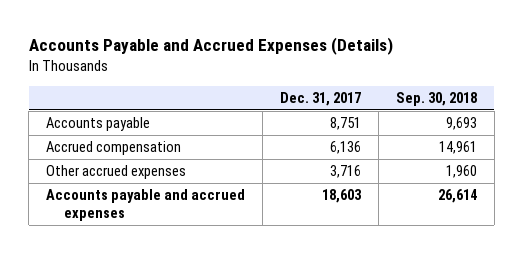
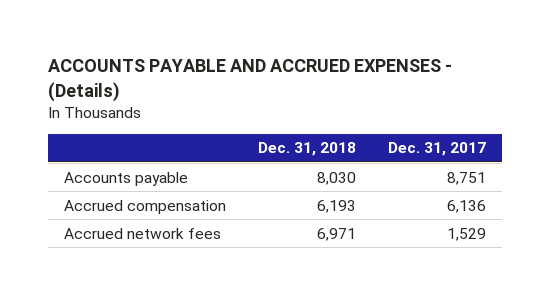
- Accounts Payable and Accrued Expenses (Details)
+ ACCOUNTS PAYABLE AND ACCRUED EXPENSES - (Details)
- | Dec. 31, 2017 | Sep. 30, 2018
+ | Dec. 31, 2018 | Dec. 31, 2017
- Other accrued expenses | 3,716 | 1,960
- Accounts payable and accrued expenses | 18,603 | 26,614
+ Accrued network fees | 6,971 | 1,529

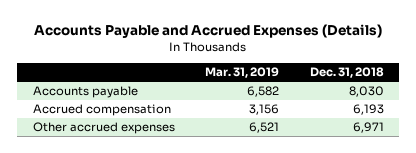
- ACCOUNTS PAYABLE AND ACCRUED EXPENSES - (Details)
+ Accounts Payable and Accrued Expenses (Details)
- | Dec. 31, 2018 | Dec. 31, 2017
+ | Mar. 31, 2019 | Dec. 31, 2018
- Accrued network fees | 6,971 | 1,529
+ Other accrued expenses | 6,521 | 6,971

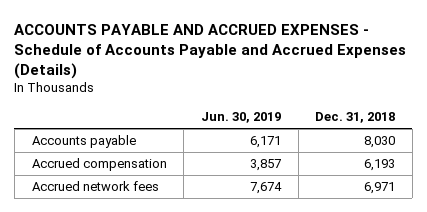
- Accounts Payable and Accrued Expenses (Details)
+ ACCOUNTS PAYABLE AND ACCRUED EXPENSES - Schedule of Accounts Payable and Accrued Expenses (Details)
- | Mar. 31, 2019 | Dec. 31, 2018
+ | Jun. 30, 2019 | Dec. 31, 2018
- Other accrued expenses | 6,521 | 6,971
+ Accrued network fees | 7,674 | 6,971

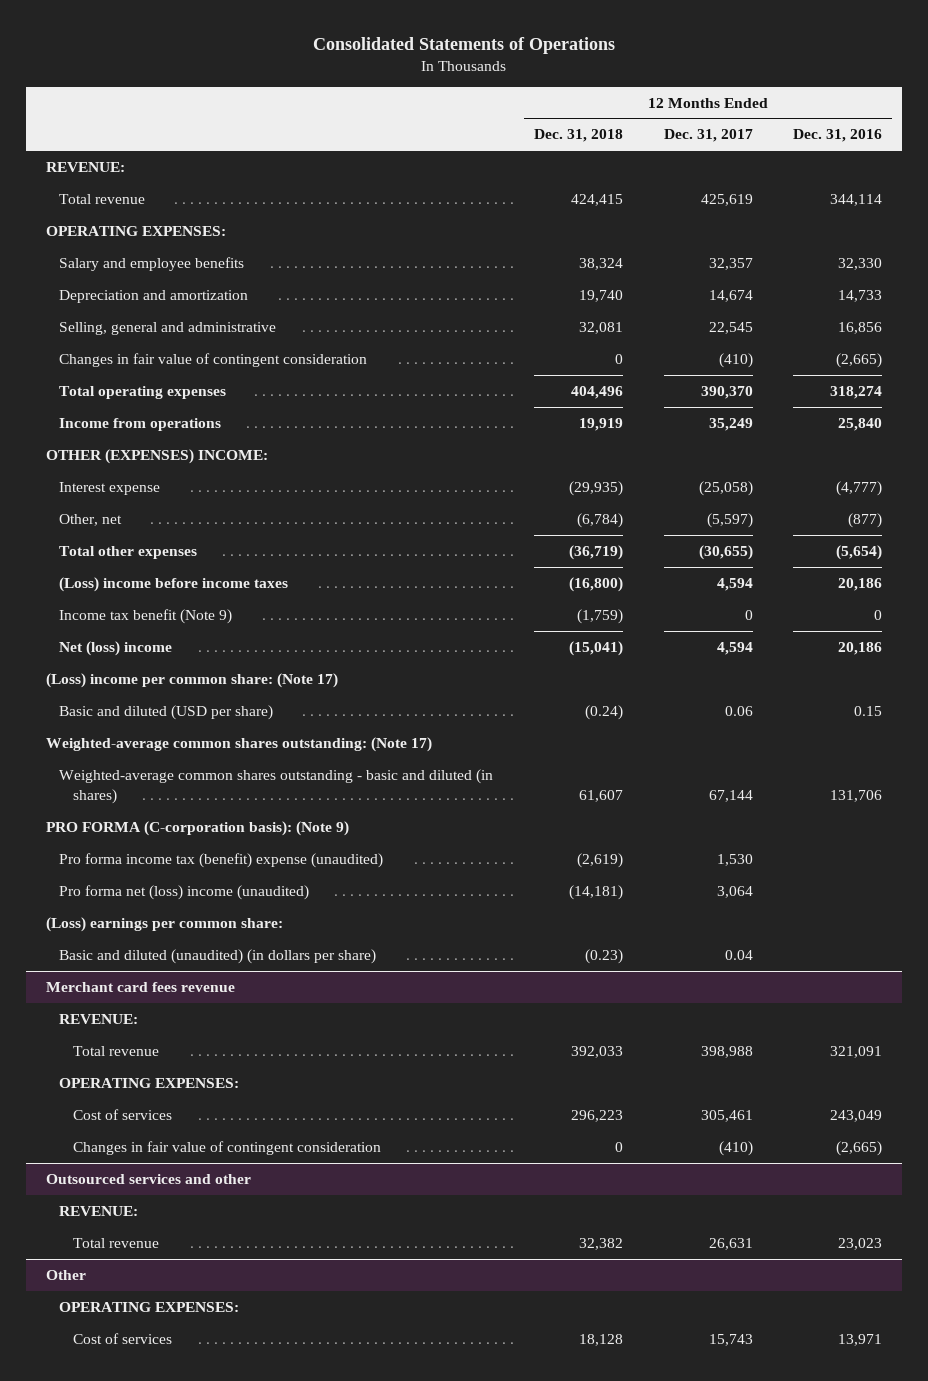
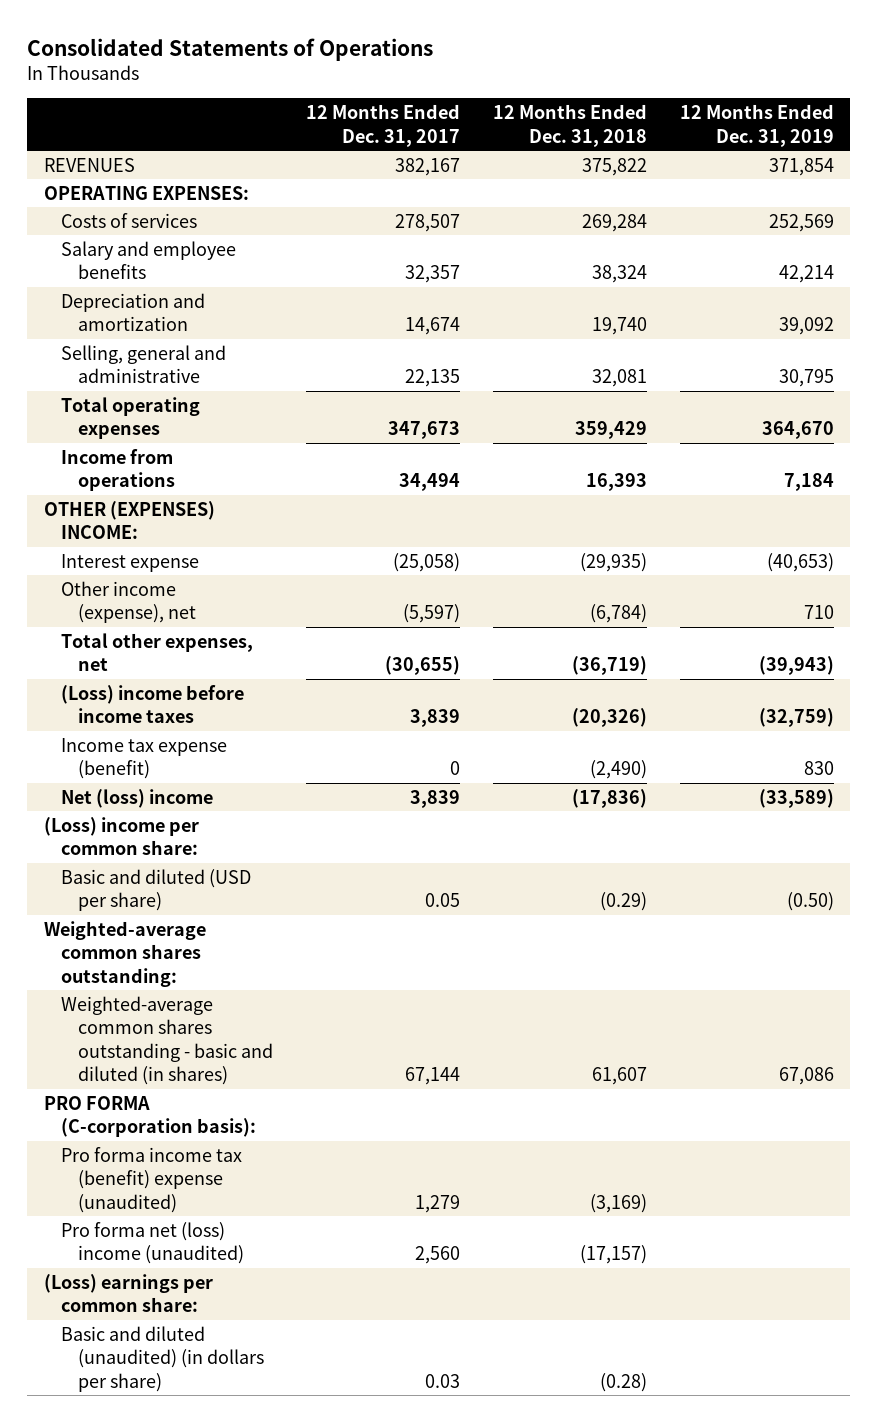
- | 12 Months Ended Dec. 31, 2018 | 12 Months Ended Dec. 31, 2017 | 12 Months Ended Dec. 31, 2016
+ | 12 Months Ended Dec. 31, 2017 | 12 Months Ended Dec. 31, 2018 | 12 Months Ended Dec. 31, 2019
- REVENUE:
- Total revenue | 424,415 | 425,619 | 344,114
+ REVENUES | 382,167 | 375,822 | 371,854
+ Costs of services | 278,507 | 269,284 | 252,569
- Selling, general and administrative | 32,081 | 22,545 | 16,856
- Changes in fair value of contingent consideration | 0 | (410) | (2,665)
- Total operating expenses | 404,496 | 390,370 | 318,274
- Income from operations | 19,919 | 35,249 | 25,840
+ Selling, general and administrative | 22,135 | 32,081 | 30,795
+ Total operating expenses | 347,673 | 359,429 | 364,670
+ Income from operations | 34,494 | 16,393 | 7,184
- Other, net | (6,784) | (5,597) | (877)
- Total other expenses | (36,719) | (30,655) | (5,654)
- (Loss) income before income taxes | (16,800) | 4,594 | 20,186
- Income tax benefit (Note 9) | (1,759) | 0 | 0
- Net (loss) income | (15,041) | 4,594 | 20,186
- (Loss) income per common share: (Note 17)
- Basic and diluted (USD per share) | (0.24) | 0.06 | 0.15
- Weighted-average common shares outstanding: (Note 17)
+ Other income (expense), net | (5,597) | (6,784) | 710
+ Total other expenses, net | (30,655) | (36,719) | (39,943)
+ (Loss) income before income taxes | 3,839 | (20,326) | (32,759)
+ Income tax expense (benefit) | 0 | (2,490) | 830
+ Net (loss) income | 3,839 | (17,836) | (33,589)
+ (Loss) income per common share:
+ Basic and diluted (USD per share) | 0.05 | (0.29) | (0.50)
+ Weighted-average common shares outstanding:
- PRO FORMA (C-corporation basis): (Note 9)
- Pro forma income tax (benefit) expense (unaudited) | (2,619) | 1,530 |
- Pro forma net (loss) income (unaudited) | (14,181) | 3,064 |
+ PRO FORMA (C-corporation basis):
+ Pro forma income tax (benefit) expense (unaudited) | 1,279 | (3,169) |
+ Pro forma net (loss) income (unaudited) | 2,560 | (17,157) |
- Basic and diluted (unaudited) (in dollars per share) | (0.23) | 0.04 |
- Merchant card fees revenue
- REVENUE:
- Total revenue | 392,033 | 398,988 | 321,091
- OPERATING EXPENSES:
- Cost of services | 296,223 | 305,461 | 243,049
- Changes in fair value of contingent consideration | 0 | (410) | (2,665)
- Outsourced services and other
- REVENUE:
- Total revenue | 32,382 | 26,631 | 23,023
- Other
- OPERATING EXPENSES:
- Cost of services | 18,128 | 15,743 | 13,971
+ Basic and diluted (unaudited) (in dollars per share) | 0.03 | (0.28) |

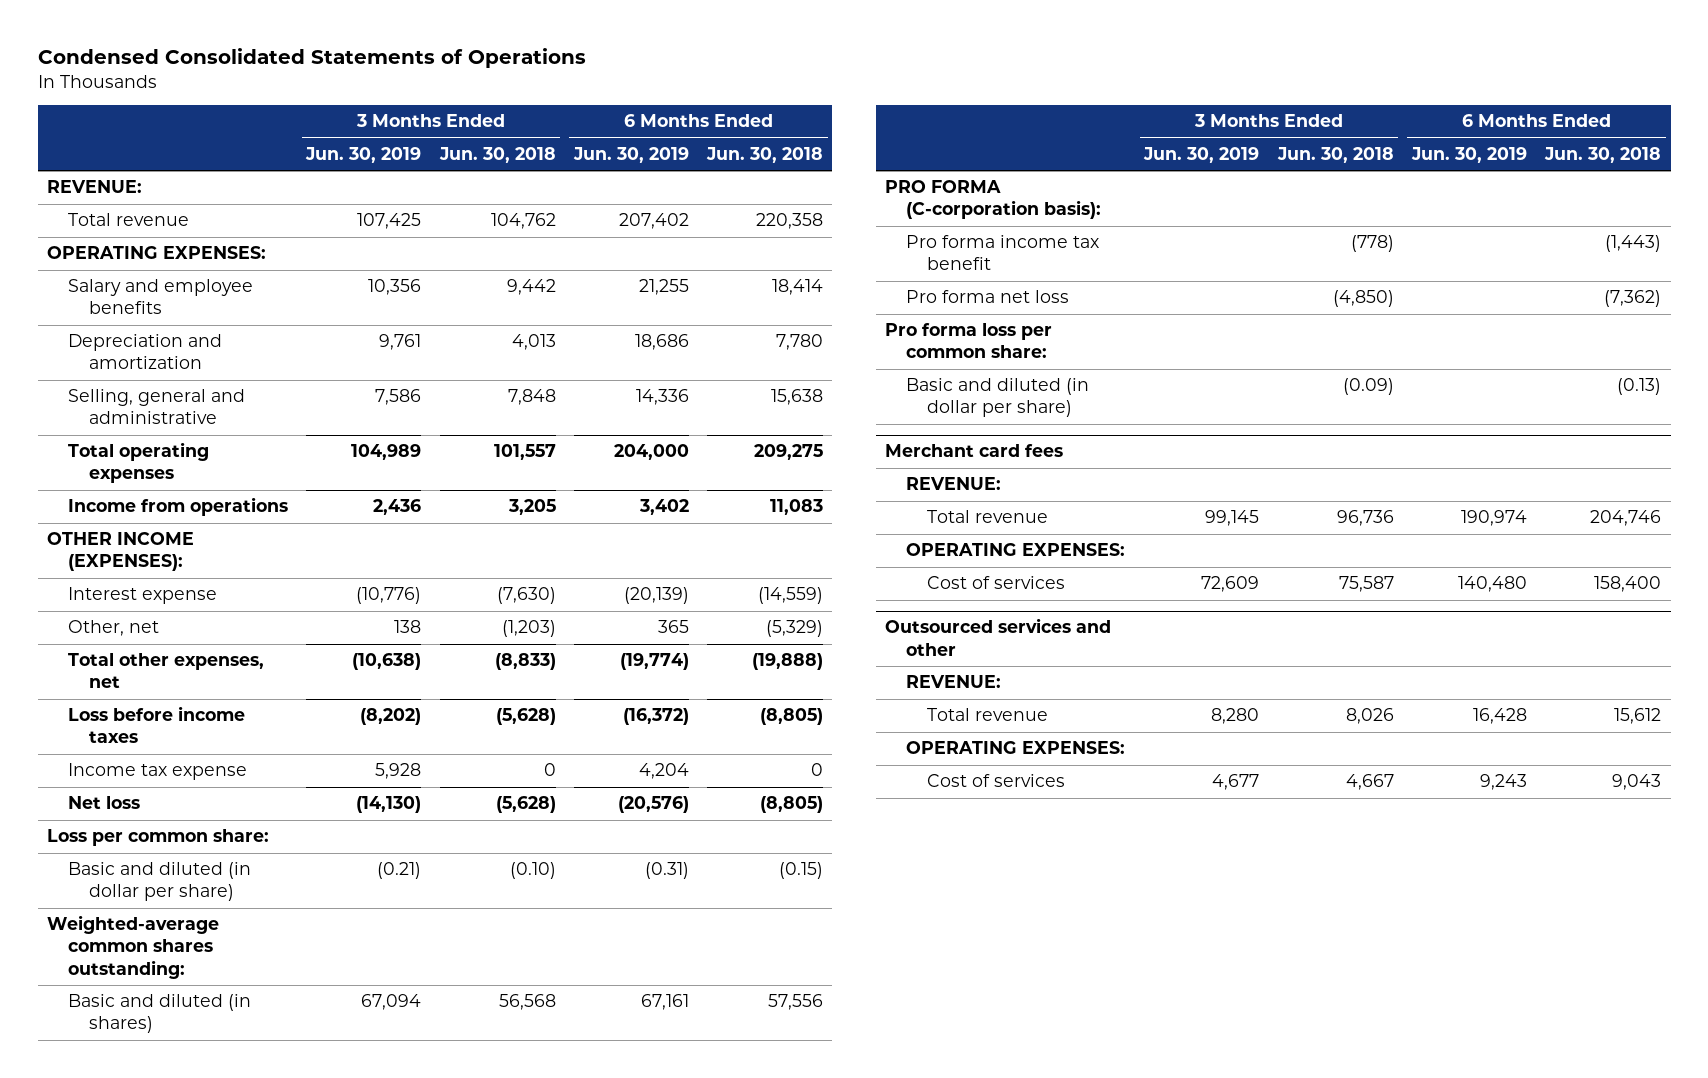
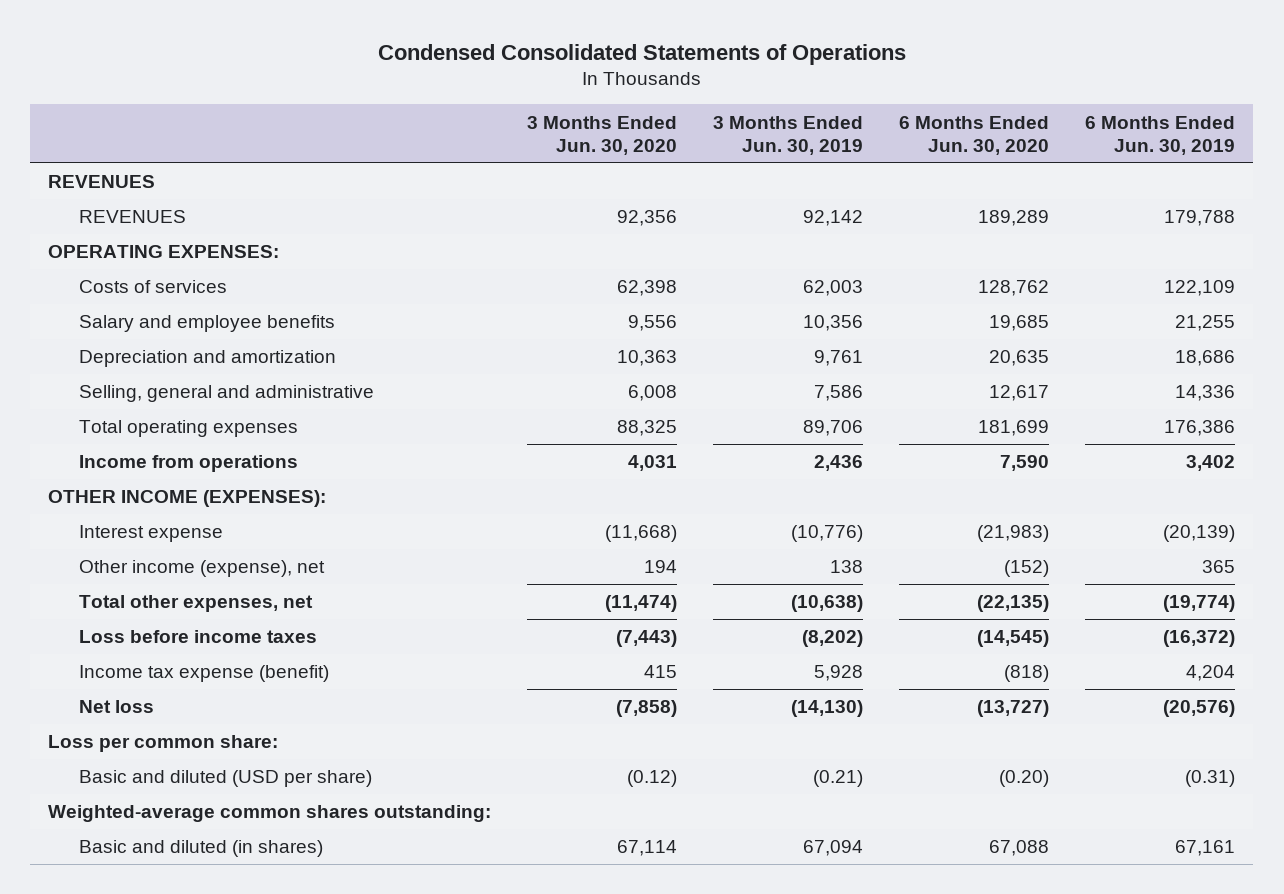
- | 3 Months Ended Jun. 30, 2019 | 3 Months Ended Jun. 30, 2018 | 6 Months Ended Jun. 30, 2019 | 6 Months Ended Jun. 30, 2018
+ | 3 Months Ended Jun. 30, 2020 | 3 Months Ended Jun. 30, 2019 | 6 Months Ended Jun. 30, 2020 | 6 Months Ended Jun. 30, 2019
- REVENUE:
- Total revenue | 107,425 | 104,762 | 207,402 | 220,358
+ REVENUES
+ REVENUES | 92,356 | 92,142 | 189,289 | 179,788
+ Costs of services | 62,398 | 62,003 | 128,762 | 122,109
- Total operating expenses | 104,989 | 101,557 | 204,000 | 209,275
+ Total operating expenses | 88,325 | 89,706 | 181,699 | 176,386
- Other, net | 138 | (1,203) | 365 | (5,329)
+ Other income (expense), net | 194 | 138 | (152) | 365
- Income tax expense | 5,928 | 0 | 4,204 | 0
+ Income tax expense (benefit) | 415 | 5,928 | (818) | 4,204
- Basic and diluted (in dollar per share) | (0.21) | (0.10) | (0.31) | (0.15)
+ Basic and diluted (USD per share) | (0.12) | (0.21) | (0.20) | (0.31)
- PRO FORMA (C-corporation basis):
- Pro forma income tax benefit | | (778) | | (1,443)
- Pro forma net loss | | (4,850) | | (7,362)
- Pro forma loss per common share:
- Basic and diluted (in dollar per share) | | (0.09) | | (0.13)
- Merchant card fees
- REVENUE:
- Total revenue | 99,145 | 96,736 | 190,974 | 204,746
- OPERATING EXPENSES:
- Cost of services | 72,609 | 75,587 | 140,480 | 158,400
- Outsourced services and other
- REVENUE:
- Total revenue | 8,280 | 8,026 | 16,428 | 15,612
- OPERATING EXPENSES:
- Cost of services | 4,677 | 4,667 | 9,243 | 9,043

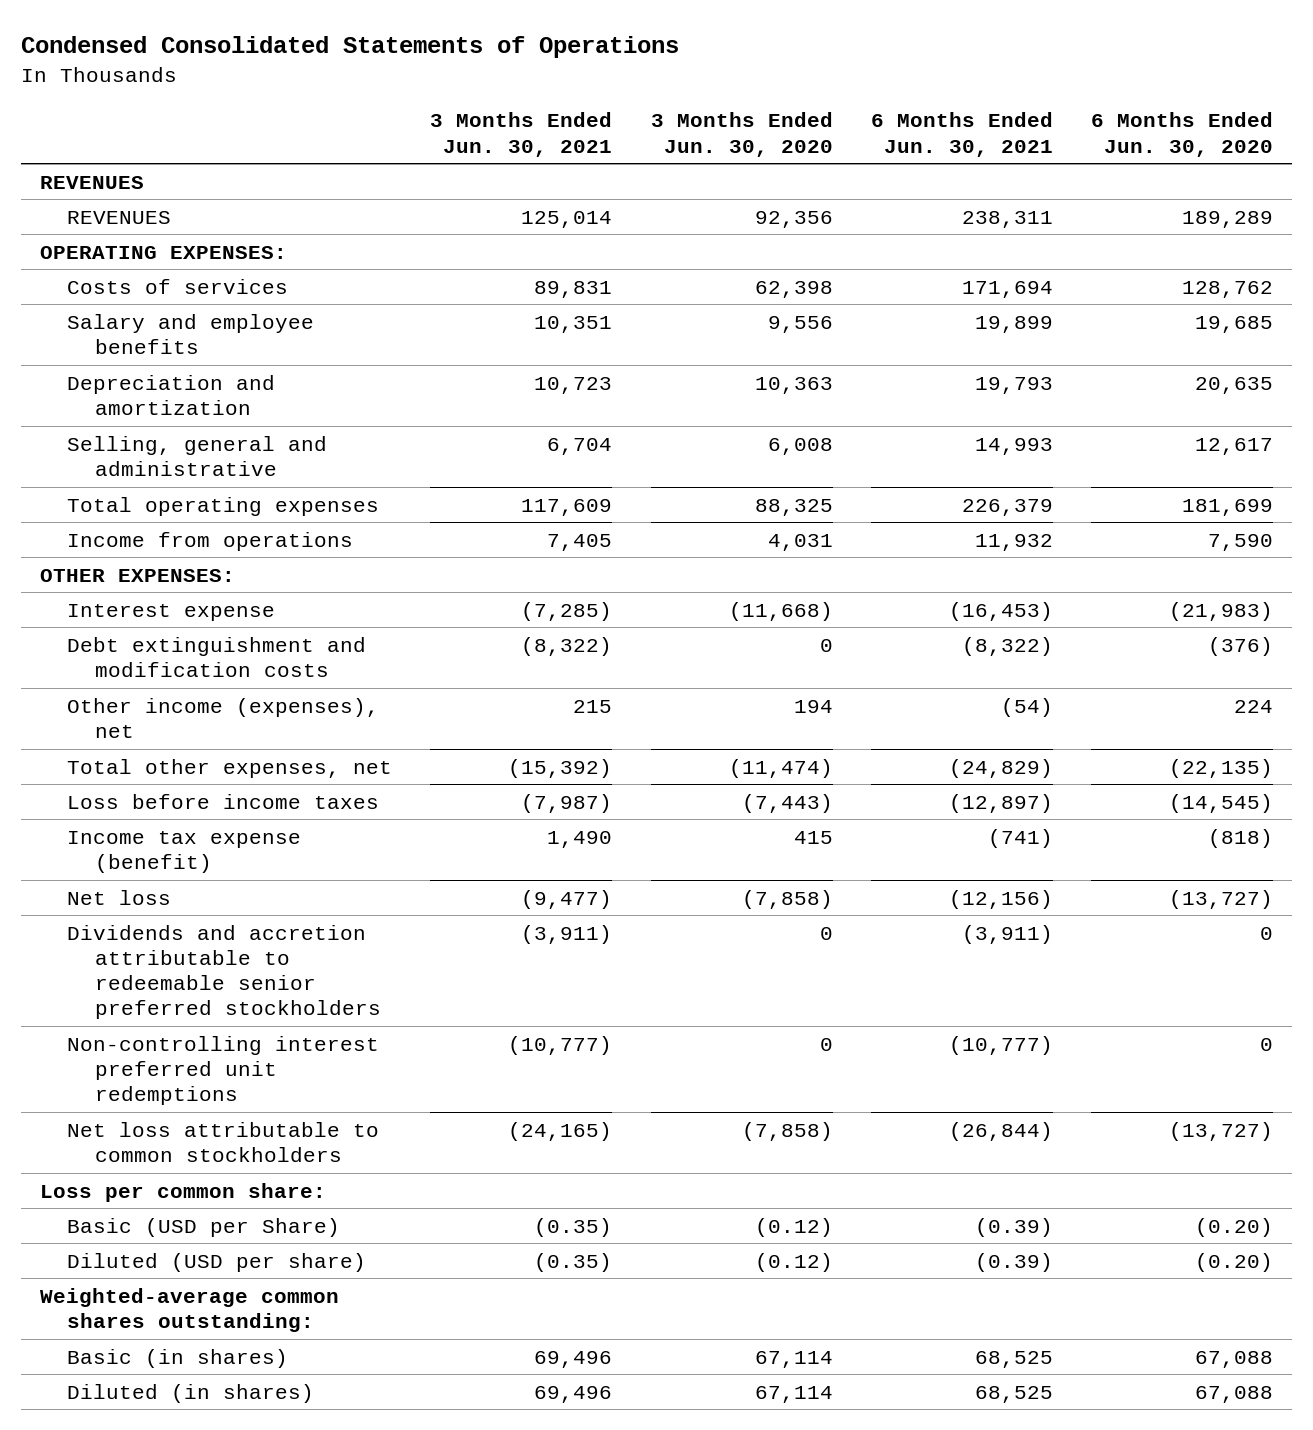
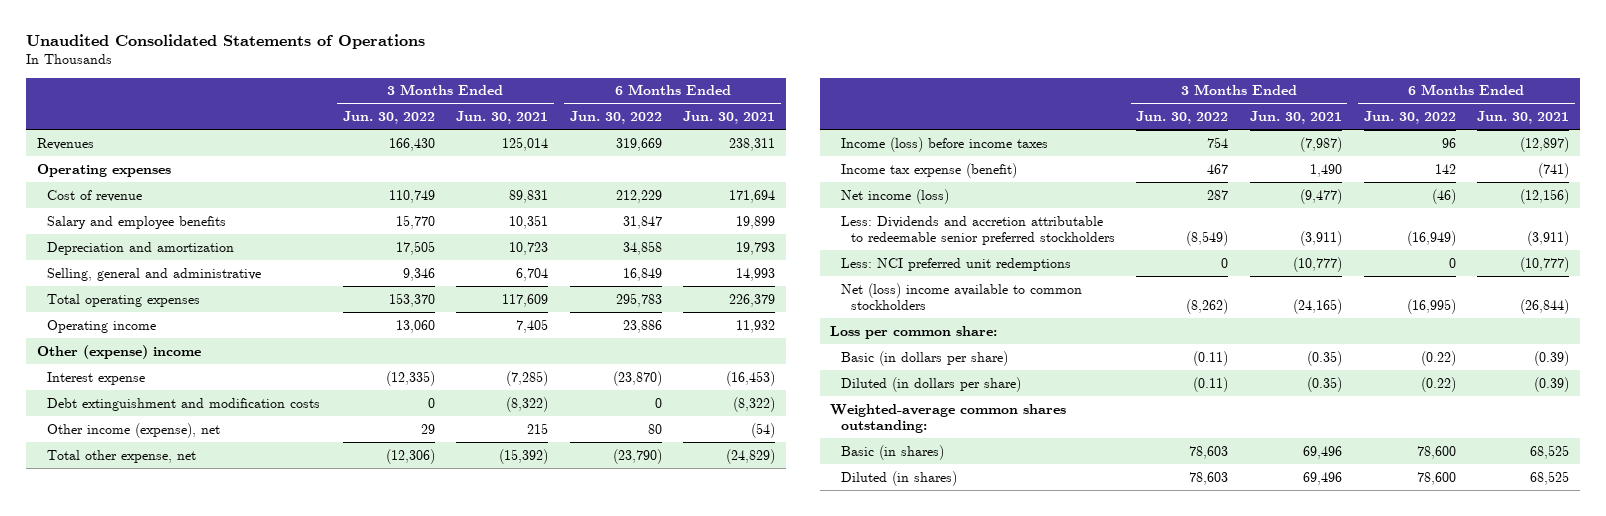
- Condensed Consolidated Statements of Operations
+ Unaudited Consolidated Statements of Operations
- | 3 Months Ended Jun. 30, 2021 | 3 Months Ended Jun. 30, 2020 | 6 Months Ended Jun. 30, 2021 | 6 Months Ended Jun. 30, 2020
+ | 3 Months Ended Jun. 30, 2022 | 3 Months Ended Jun. 30, 2021 | 6 Months Ended Jun. 30, 2022 | 6 Months Ended Jun. 30, 2021
- REVENUES
- REVENUES | 125,014 | 92,356 | 238,311 | 189,289
- OPERATING EXPENSES:
- Costs of services | 89,831 | 62,398 | 171,694 | 128,762
+ Revenues | 166,430 | 125,014 | 319,669 | 238,311
+ Operating expenses
+ Cost of revenue | 110,749 | 89,831 | 212,229 | 171,694
- Income from operations | 7,405 | 4,031 | 11,932 | 7,590
- OTHER EXPENSES:
+ Operating income | 13,060 | 7,405 | 23,886 | 11,932
+ Other (expense) income
- Other income (expenses), net | 215 | 194 | (54) | 224
- Total other expenses, net | (15,392) | (11,474) | (24,829) | (22,135)
- Loss before income taxes | (7,987) | (7,443) | (12,897) | (14,545)
+ Other income (expense), net | 29 | 215 | 80 | (54)
+ Total other expense, net | (12,306) | (15,392) | (23,790) | (24,829)
+ Income (loss) before income taxes | 754 | (7,987) | 96 | (12,897)
- Net loss | (9,477) | (7,858) | (12,156) | (13,727)
- Dividends and accretion attributable to redeemable senior preferred stockholders | (3,911) | 0 | (3,911) | 0
- Non-controlling interest preferred unit redemptions | (10,777) | 0 | (10,777) | 0
- Net loss attributable to common stockholders | (24,165) | (7,858) | (26,844) | (13,727)
+ Net income (loss) | 287 | (9,477) | (46) | (12,156)
+ Less: Dividends and accretion attributable to redeemable senior preferred stockholders | (8,549) | (3,911) | (16,949) | (3,911)
+ Less: NCI preferred unit redemptions | 0 | (10,777) | 0 | (10,777)
+ Net (loss) income available to common stockholders | (8,262) | (24,165) | (16,995) | (26,844)
- Basic (USD per Share) | (0.35) | (0.12) | (0.39) | (0.20)
- Diluted (USD per share) | (0.35) | (0.12) | (0.39) | (0.20)
+ Basic (in dollars per share) | (0.11) | (0.35) | (0.22) | (0.39)
+ Diluted (in dollars per share) | (0.11) | (0.35) | (0.22) | (0.39)

